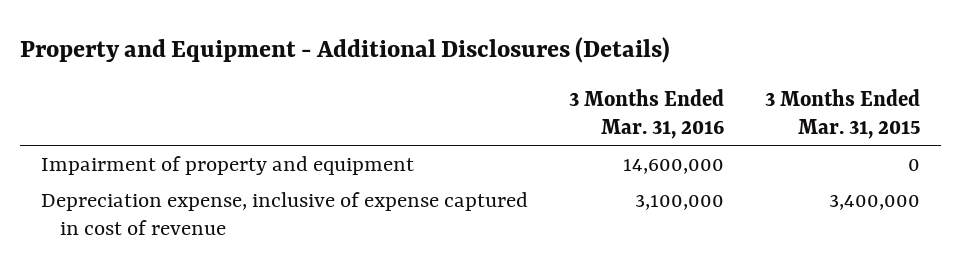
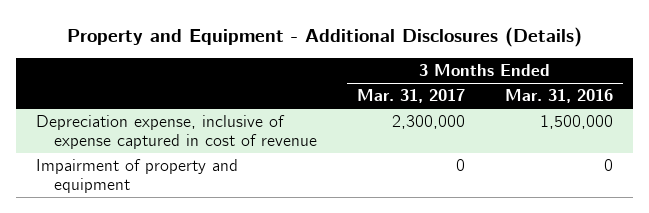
- | 3 Months Ended Mar. 31, 2016 | 3 Months Ended Mar. 31, 2015
+ | 3 Months Ended Mar. 31, 2017 | 3 Months Ended Mar. 31, 2016
- Impairment of property and equipment | 14,600,000 | 0
- Depreciation expense, inclusive of expense captured in cost of revenue | 3,100,000 | 3,400,000
+ Depreciation expense, inclusive of expense captured in cost of revenue | 2,300,000 | 1,500,000
+ Impairment of property and equipment | 0 | 0

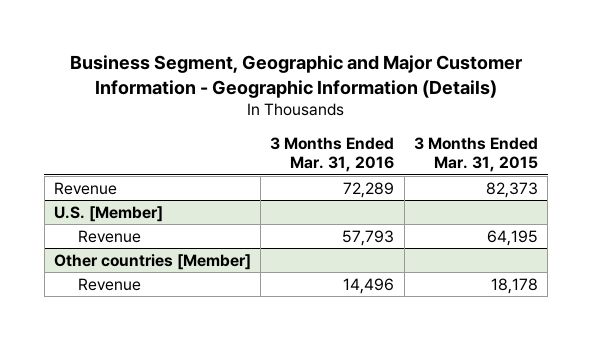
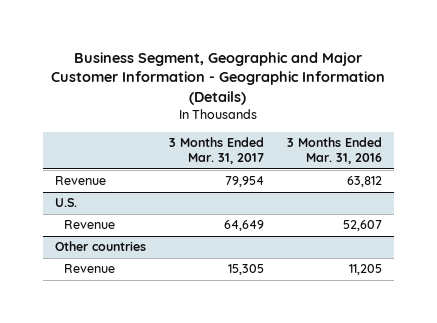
- | 3 Months Ended Mar. 31, 2016 | 3 Months Ended Mar. 31, 2015
+ | 3 Months Ended Mar. 31, 2017 | 3 Months Ended Mar. 31, 2016
- Revenue | 72,289 | 82,373
- U.S. [Member]
- Revenue | 57,793 | 64,195
- Other countries [Member]
- Revenue | 14,496 | 18,178
+ Revenue | 79,954 | 63,812
+ U.S.
+ Revenue | 64,649 | 52,607
+ Other countries
+ Revenue | 15,305 | 11,205

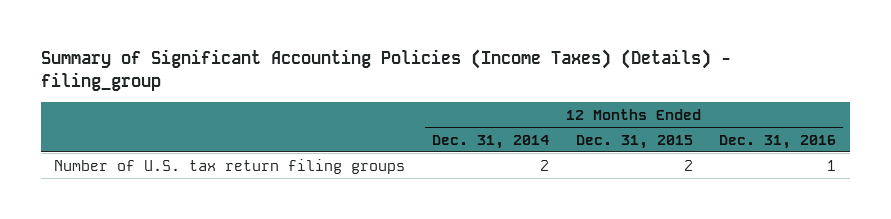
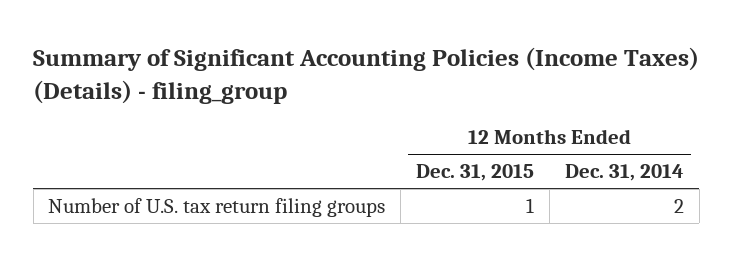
- | 12 Months Ended Dec. 31, 2014 | 12 Months Ended Dec. 31, 2015 | 12 Months Ended Dec. 31, 2016
+ | 12 Months Ended Dec. 31, 2015 | 12 Months Ended Dec. 31, 2014
- Number of U.S. tax return filing groups | 2 | 2 | 1
+ Number of U.S. tax return filing groups | 1 | 2

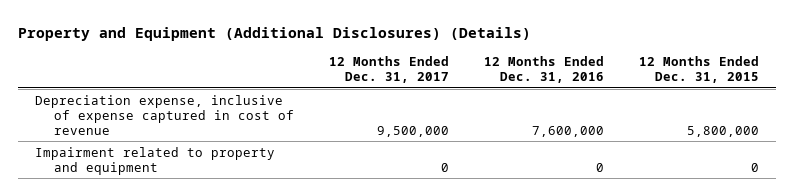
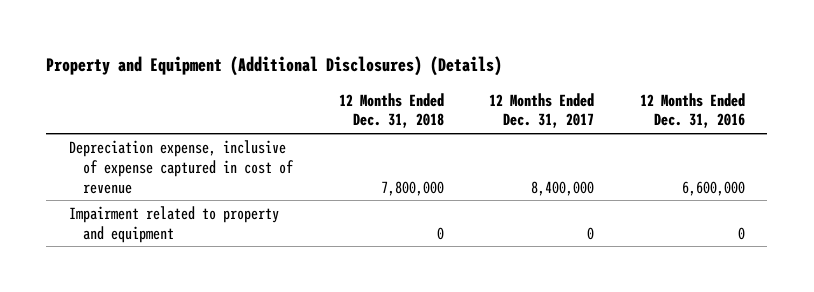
- | 12 Months Ended Dec. 31, 2017 | 12 Months Ended Dec. 31, 2016 | 12 Months Ended Dec. 31, 2015
+ | 12 Months Ended Dec. 31, 2018 | 12 Months Ended Dec. 31, 2017 | 12 Months Ended Dec. 31, 2016
- Depreciation expense, inclusive of expense captured in cost of revenue | 9,500,000 | 7,600,000 | 5,800,000
+ Depreciation expense, inclusive of expense captured in cost of revenue | 7,800,000 | 8,400,000 | 6,600,000

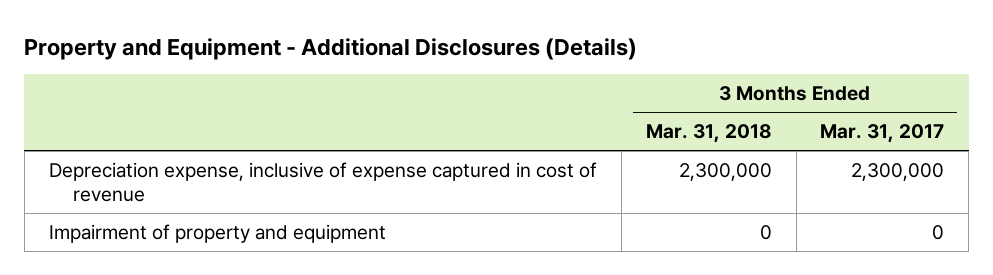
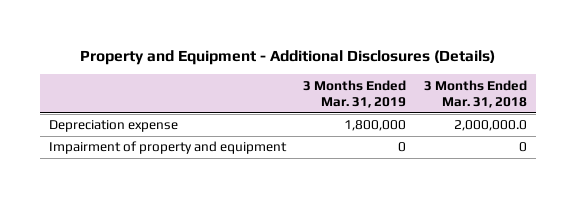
- | 3 Months Ended Mar. 31, 2018 | 3 Months Ended Mar. 31, 2017
+ | 3 Months Ended Mar. 31, 2019 | 3 Months Ended Mar. 31, 2018
- Depreciation expense, inclusive of expense captured in cost of revenue | 2,300,000 | 2,300,000
+ Depreciation expense | 1,800,000 | 2,000,000.0

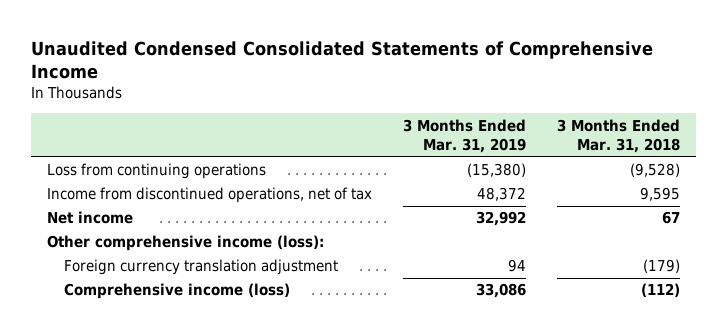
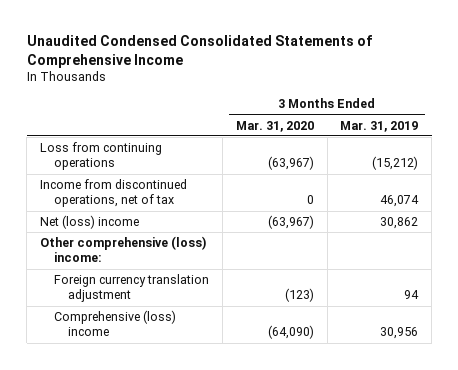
- | 3 Months Ended Mar. 31, 2019 | 3 Months Ended Mar. 31, 2018
+ | 3 Months Ended Mar. 31, 2020 | 3 Months Ended Mar. 31, 2019
- Loss from continuing operations | (15,380) | (9,528)
- Income from discontinued operations, net of tax | 48,372 | 9,595
- Net income | 32,992 | 67
- Other comprehensive income (loss):
+ Loss from continuing operations | (63,967) | (15,212)
+ Income from discontinued operations, net of tax | 0 | 46,074
+ Net (loss) income | (63,967) | 30,862
+ Other comprehensive (loss) income:
- Comprehensive income (loss) | 33,086 | (112)
+ Comprehensive (loss) income | (64,090) | 30,956

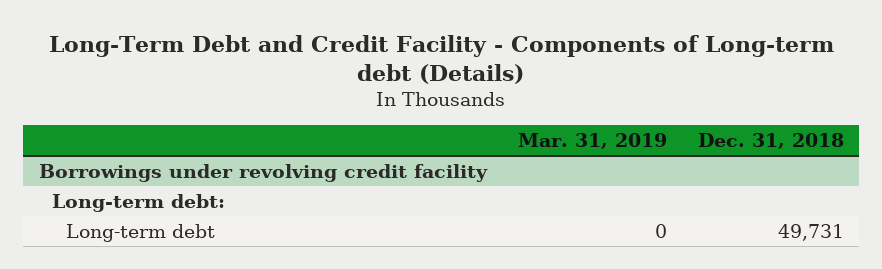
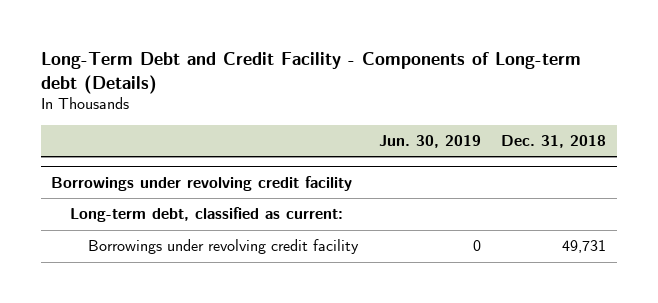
- | Mar. 31, 2019 | Dec. 31, 2018
+ | Jun. 30, 2019 | Dec. 31, 2018
@ Borrowings under revolving credit facility
- Long-term debt:
- Long-term debt | 0 | 49,731
+ Long-term debt, classified as current:
+ Borrowings under revolving credit facility | 0 | 49,731

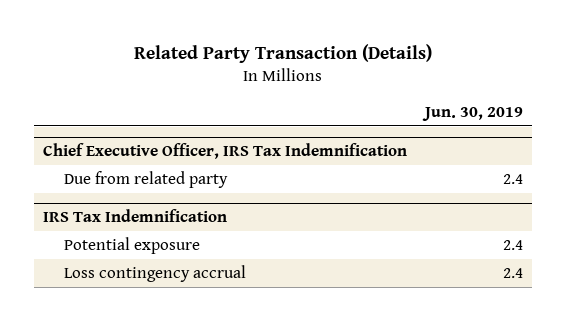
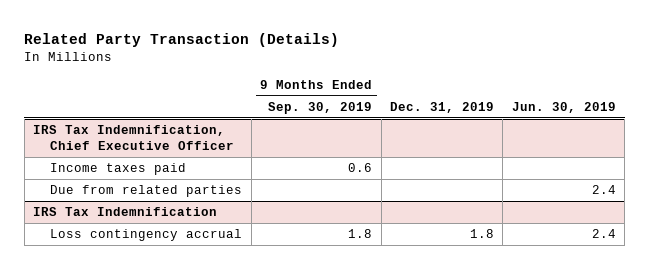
- | Jun. 30, 2019
+ | 9 Months Ended Sep. 30, 2019 | Dec. 31, 2019 | Jun. 30, 2019
- Chief Executive Officer, IRS Tax Indemnification
- Due from related party | 2.4
+ IRS Tax Indemnification, Chief Executive Officer
+ Income taxes paid | 0.6 | |
+ Due from related parties | | | 2.4
@ IRS Tax Indemnification
- Potential exposure | 2.4

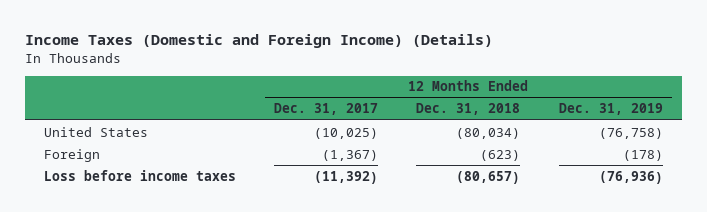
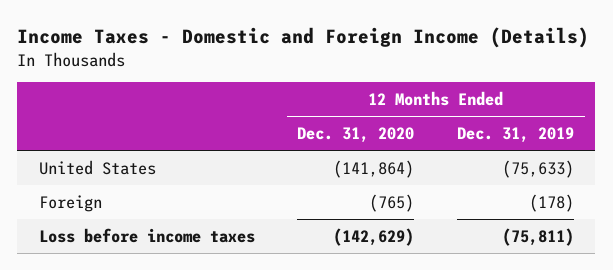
- Income Taxes (Domestic and Foreign Income) (Details)
+ Income Taxes - Domestic and Foreign Income (Details)
- | 12 Months Ended Dec. 31, 2017 | 12 Months Ended Dec. 31, 2018 | 12 Months Ended Dec. 31, 2019
+ | 12 Months Ended Dec. 31, 2020 | 12 Months Ended Dec. 31, 2019
- United States | (10,025) | (80,034) | (76,758)
+ United States | (141,864) | (75,633)
- Loss before income taxes | (11,392) | (80,657) | (76,936)
+ Loss before income taxes | (142,629) | (75,811)

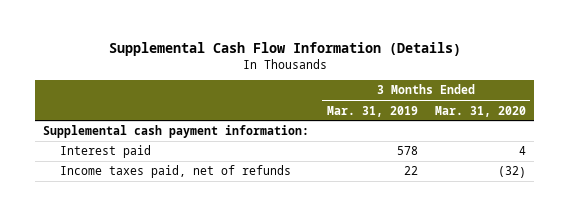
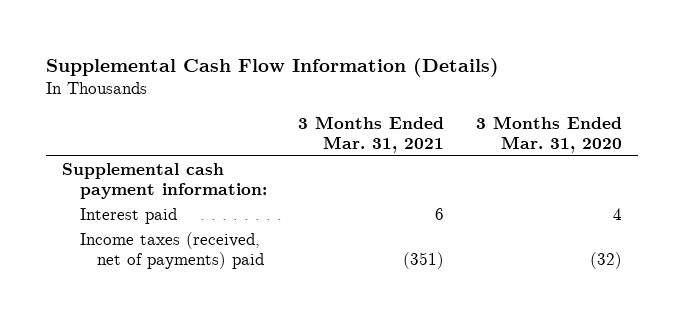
- | 3 Months Ended Mar. 31, 2019 | 3 Months Ended Mar. 31, 2020
+ | 3 Months Ended Mar. 31, 2021 | 3 Months Ended Mar. 31, 2020
- Income taxes paid, net of refunds | 22 | (32)
+ Income taxes (received, net of payments) paid | (351) | (32)

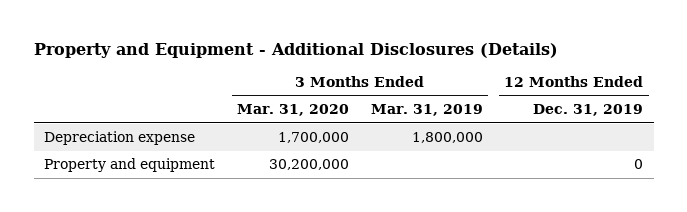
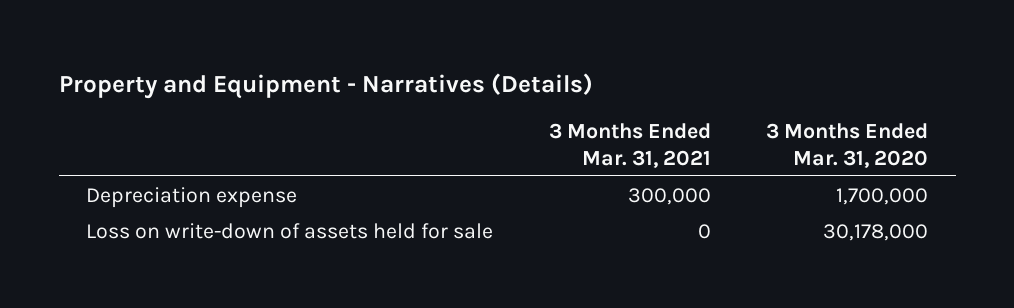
- Property and Equipment - Additional Disclosures (Details)
+ Property and Equipment - Narratives (Details)
- | 3 Months Ended Mar. 31, 2020 | 3 Months Ended Mar. 31, 2019 | 12 Months Ended Dec. 31, 2019
+ | 3 Months Ended Mar. 31, 2021 | 3 Months Ended Mar. 31, 2020
- Property and equipment | 30,200,000 | | 0
+ Loss on write-down of assets held for sale | 0 | 30,178,000

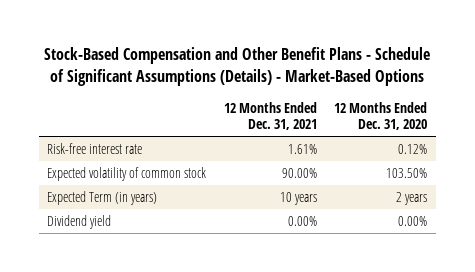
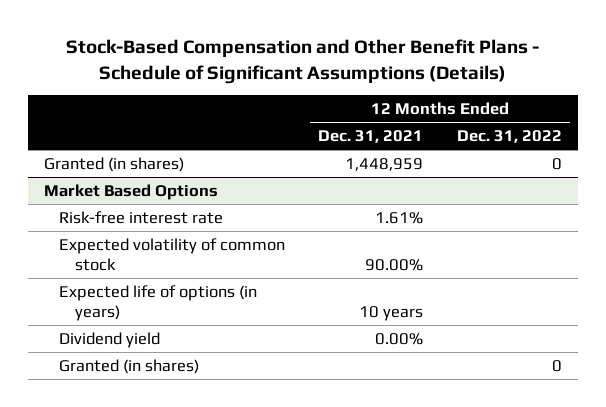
- Stock-Based Compensation and Other Benefit Plans - Schedule of Significant Assumptions (Details) - Market-Based Options
+ Stock-Based Compensation and Other Benefit Plans - Schedule of Significant Assumptions (Details)
- | 12 Months Ended Dec. 31, 2021 | 12 Months Ended Dec. 31, 2020
+ | 12 Months Ended Dec. 31, 2021 | 12 Months Ended Dec. 31, 2022
+ Granted (in shares) | 1,448,959 | 0
+ Market Based Options
- Expected Term (in years) | 10 years | 2 years
+ Expected life of options (in years) | 10 years |
+ Granted (in shares) | | 0

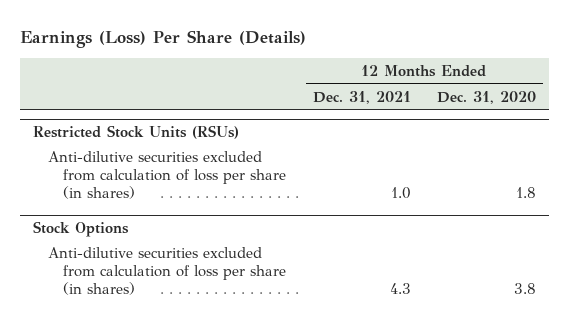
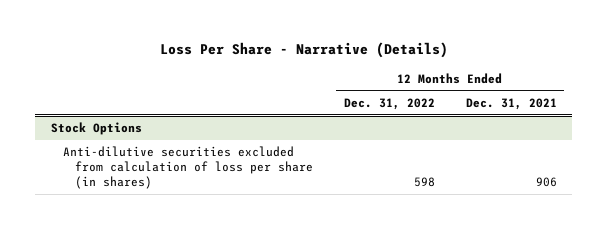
- Earnings (Loss) Per Share (Details)
+ Loss Per Share - Narrative (Details)
- | 12 Months Ended Dec. 31, 2021 | 12 Months Ended Dec. 31, 2020
+ | 12 Months Ended Dec. 31, 2022 | 12 Months Ended Dec. 31, 2021
- Restricted Stock Units (RSUs)
- Anti-dilutive securities excluded from calculation of loss per share (in shares) | 1.0 | 1.8
@ Stock Options
- Anti-dilutive securities excluded from calculation of loss per share (in shares) | 4.3 | 3.8
+ Anti-dilutive securities excluded from calculation of loss per share (in shares) | 598 | 906

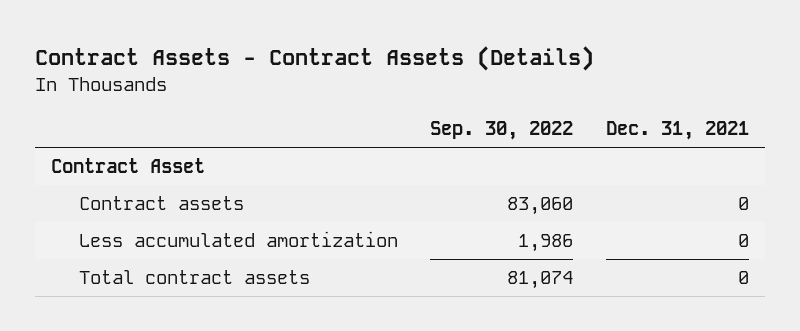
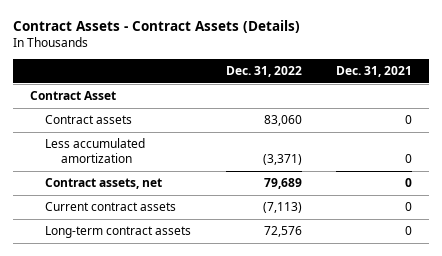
- | Sep. 30, 2022 | Dec. 31, 2021
+ | Dec. 31, 2022 | Dec. 31, 2021
- Total contract assets | 81,074 | 0
+ Contract assets, net | 79,689 | 0
+ Current contract assets | (7,113) | 0
+ Long-term contract assets | 72,576 | 0

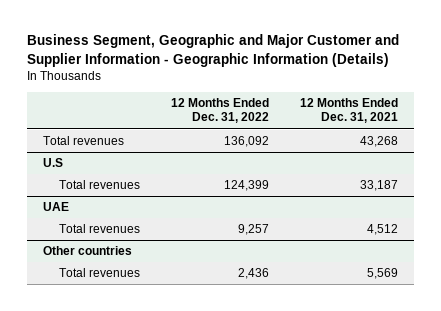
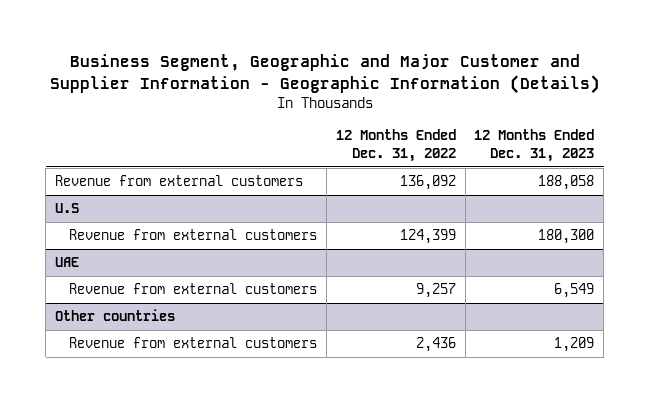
- | 12 Months Ended Dec. 31, 2022 | 12 Months Ended Dec. 31, 2021
+ | 12 Months Ended Dec. 31, 2022 | 12 Months Ended Dec. 31, 2023
- Total revenues | 136,092 | 43,268
+ Revenue from external customers | 136,092 | 188,058
@ U.S
- Total revenues | 124,399 | 33,187
+ Revenue from external customers | 124,399 | 180,300
@ UAE
- Total revenues | 9,257 | 4,512
+ Revenue from external customers | 9,257 | 6,549
@ Other countries
- Total revenues | 2,436 | 5,569
+ Revenue from external customers | 2,436 | 1,209

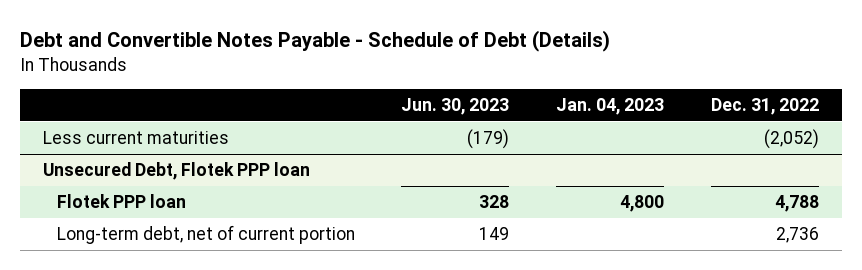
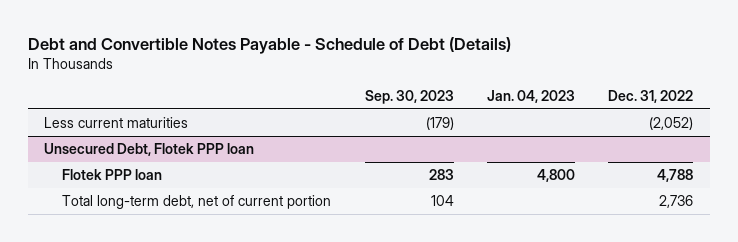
- | Jun. 30, 2023 | Jan. 04, 2023 | Dec. 31, 2022
+ | Sep. 30, 2023 | Jan. 04, 2023 | Dec. 31, 2022
@ Unsecured Debt, Flotek PPP loan
- Long-term debt, net of current portion | 149 | | 2,736
+ Total long-term debt, net of current portion | 104 | | 2,736

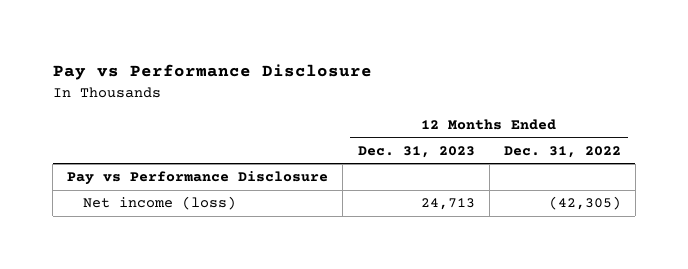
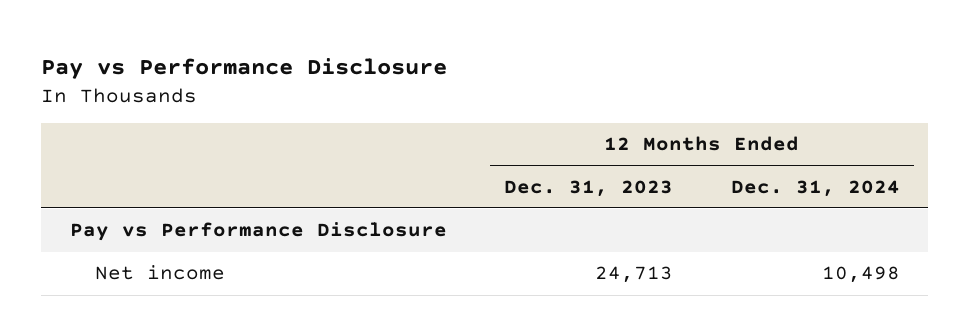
- | 12 Months Ended Dec. 31, 2023 | 12 Months Ended Dec. 31, 2022
+ | 12 Months Ended Dec. 31, 2023 | 12 Months Ended Dec. 31, 2024
- Net income (loss) | 24,713 | (42,305)
+ Net income | 24,713 | 10,498

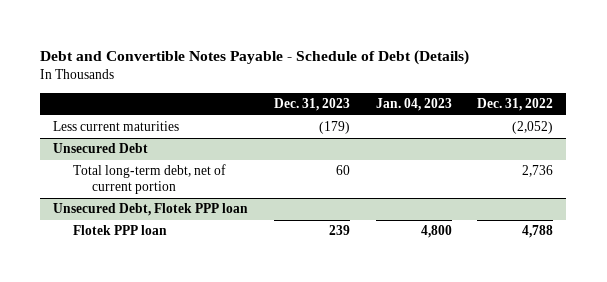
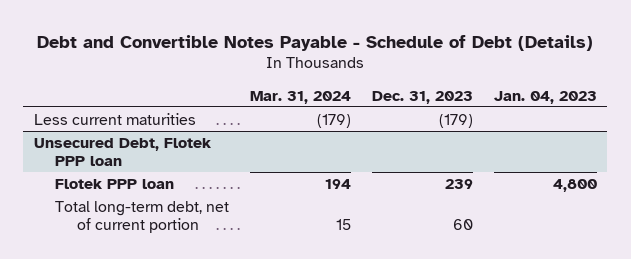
- | Dec. 31, 2023 | Jan. 04, 2023 | Dec. 31, 2022
+ | Mar. 31, 2024 | Dec. 31, 2023 | Jan. 04, 2023
- Unsecured Debt
- Total long-term debt, net of current portion | 60 | | 2,736
@ Unsecured Debt, Flotek PPP loan
+ Total long-term debt, net of current portion | 15 | 60 |

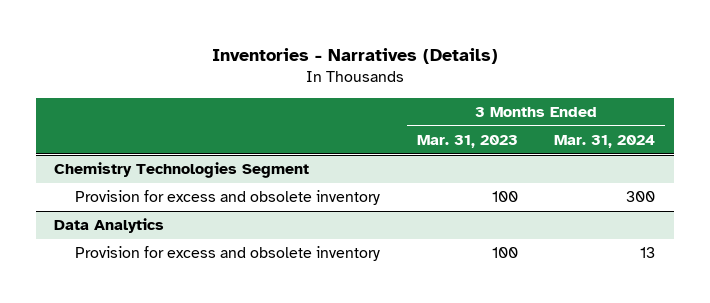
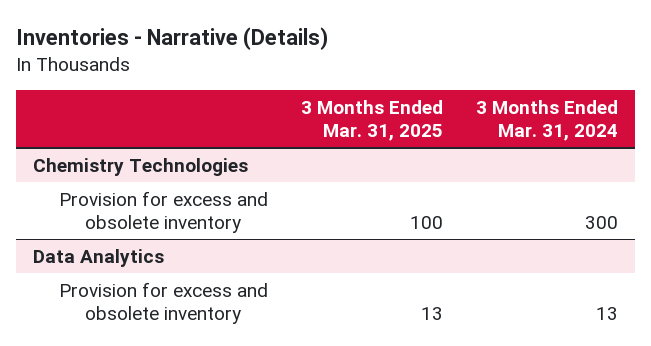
- Inventories - Narratives (Details)
+ Inventories - Narrative (Details)
- | 3 Months Ended Mar. 31, 2023 | 3 Months Ended Mar. 31, 2024
+ | 3 Months Ended Mar. 31, 2025 | 3 Months Ended Mar. 31, 2024
- Chemistry Technologies Segment
+ Chemistry Technologies

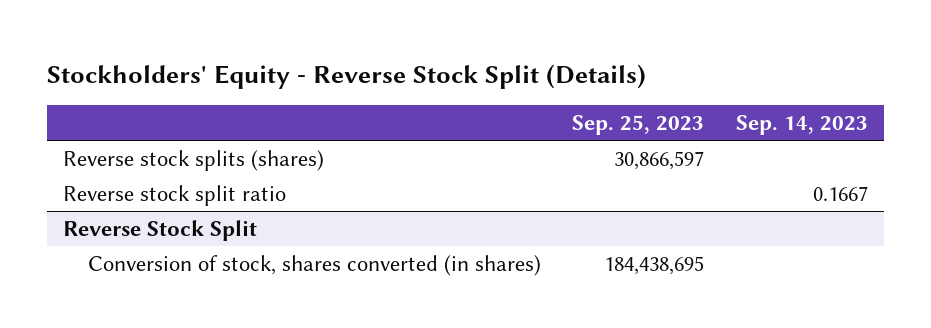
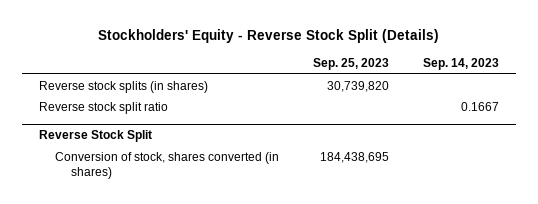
- Reverse stock splits (shares) | 30,866,597 |
+ Reverse stock splits (in shares) | 30,739,820 |

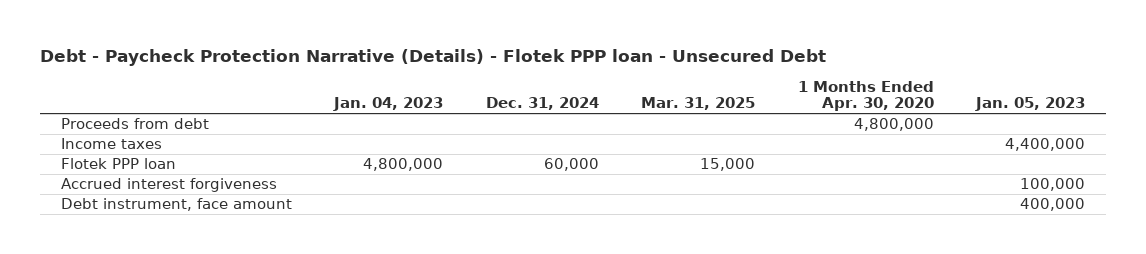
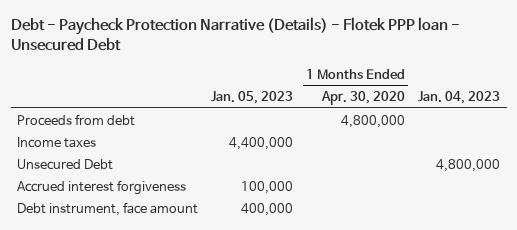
- | Jan. 04, 2023 | Dec. 31, 2024 | Mar. 31, 2025 | 1 Months Ended Apr. 30, 2020 | Jan. 05, 2023
+ | Jan. 05, 2023 | 1 Months Ended Apr. 30, 2020 | Jan. 04, 2023
- Flotek PPP loan | 4,800,000 | 60,000 | 15,000 | |
+ Unsecured Debt | | | 4,800,000

